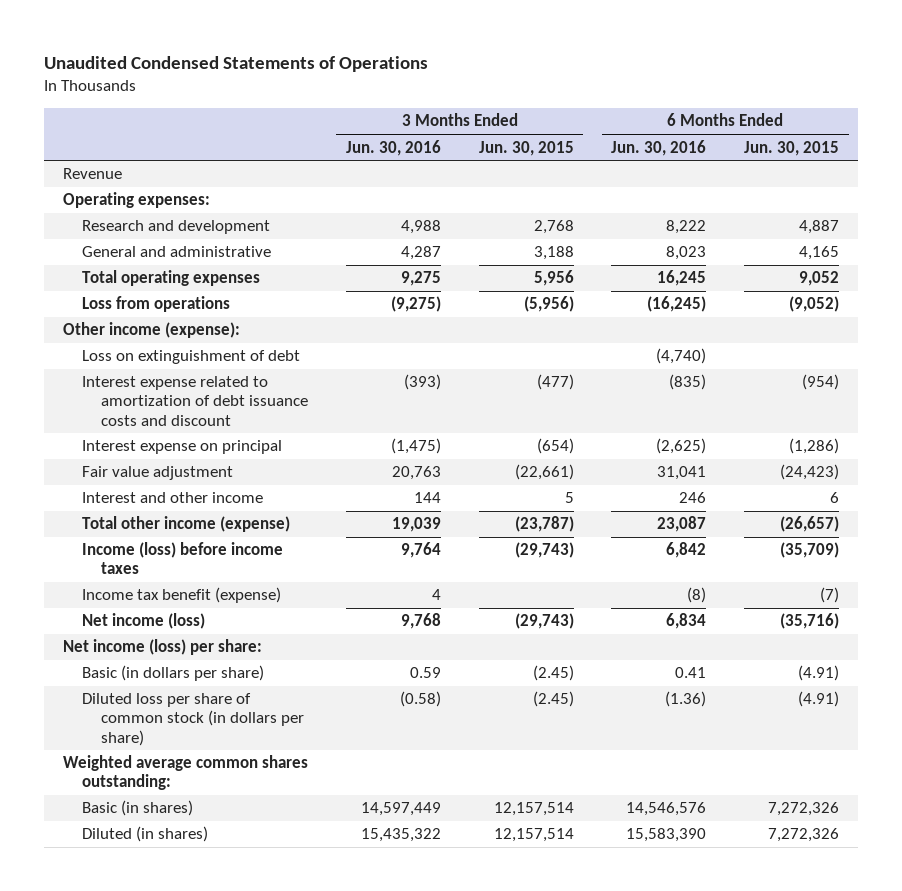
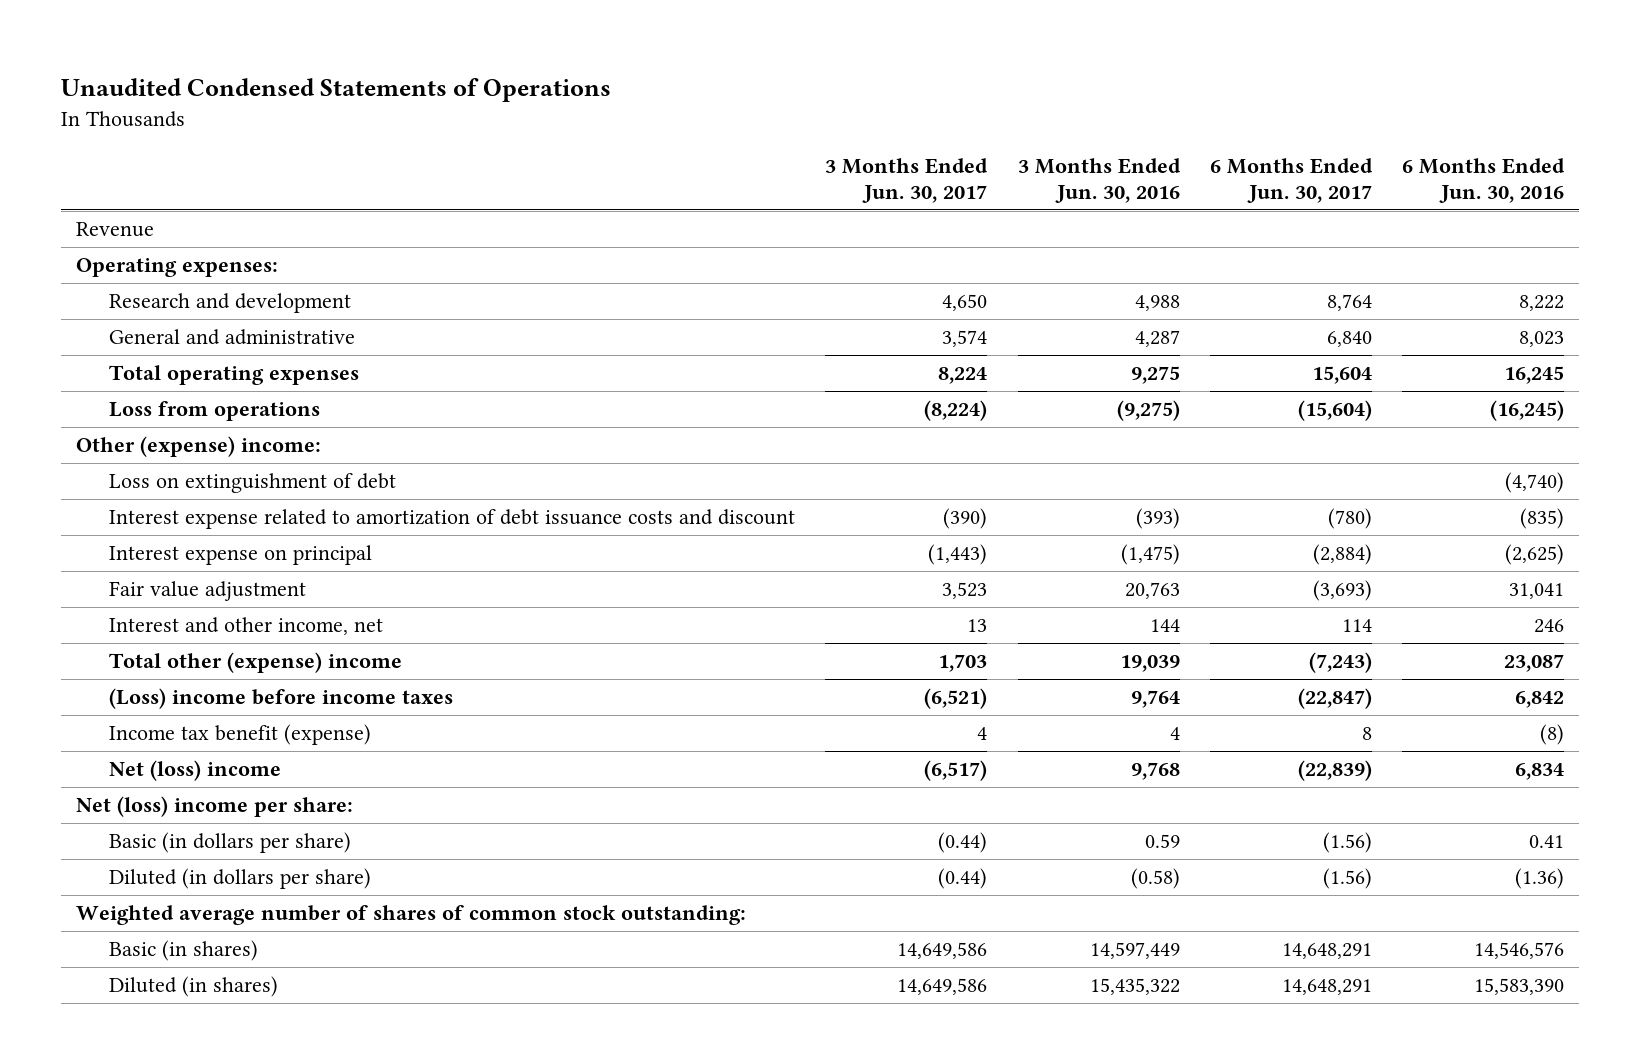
- | 3 Months Ended Jun. 30, 2016 | 3 Months Ended Jun. 30, 2015 | 6 Months Ended Jun. 30, 2016 | 6 Months Ended Jun. 30, 2015
+ | 3 Months Ended Jun. 30, 2017 | 3 Months Ended Jun. 30, 2016 | 6 Months Ended Jun. 30, 2017 | 6 Months Ended Jun. 30, 2016
- Other income (expense):
+ Other (expense) income:
- Interest and other income | 144 | 5 | 246 | 6
- Total other income (expense) | 19,039 | (23,787) | 23,087 | (26,657)
- Income (loss) before income taxes | 9,764 | (29,743) | 6,842 | (35,709)
+ Interest and other income, net | 13 | 144 | 114 | 246
+ Total other (expense) income | 1,703 | 19,039 | (7,243) | 23,087
+ (Loss) income before income taxes | (6,521) | 9,764 | (22,847) | 6,842
- Net income (loss) | 9,768 | (29,743) | 6,834 | (35,716)
- Net income (loss) per share:
+ Net (loss) income | (6,517) | 9,768 | (22,839) | 6,834
+ Net (loss) income per share:
- Diluted loss per share of common stock (in dollars per share) | (0.58) | (2.45) | (1.36) | (4.91)
- Weighted average common shares outstanding:
+ Diluted (in dollars per share) | (0.44) | (0.58) | (1.56) | (1.36)
+ Weighted average number of shares of common stock outstanding:

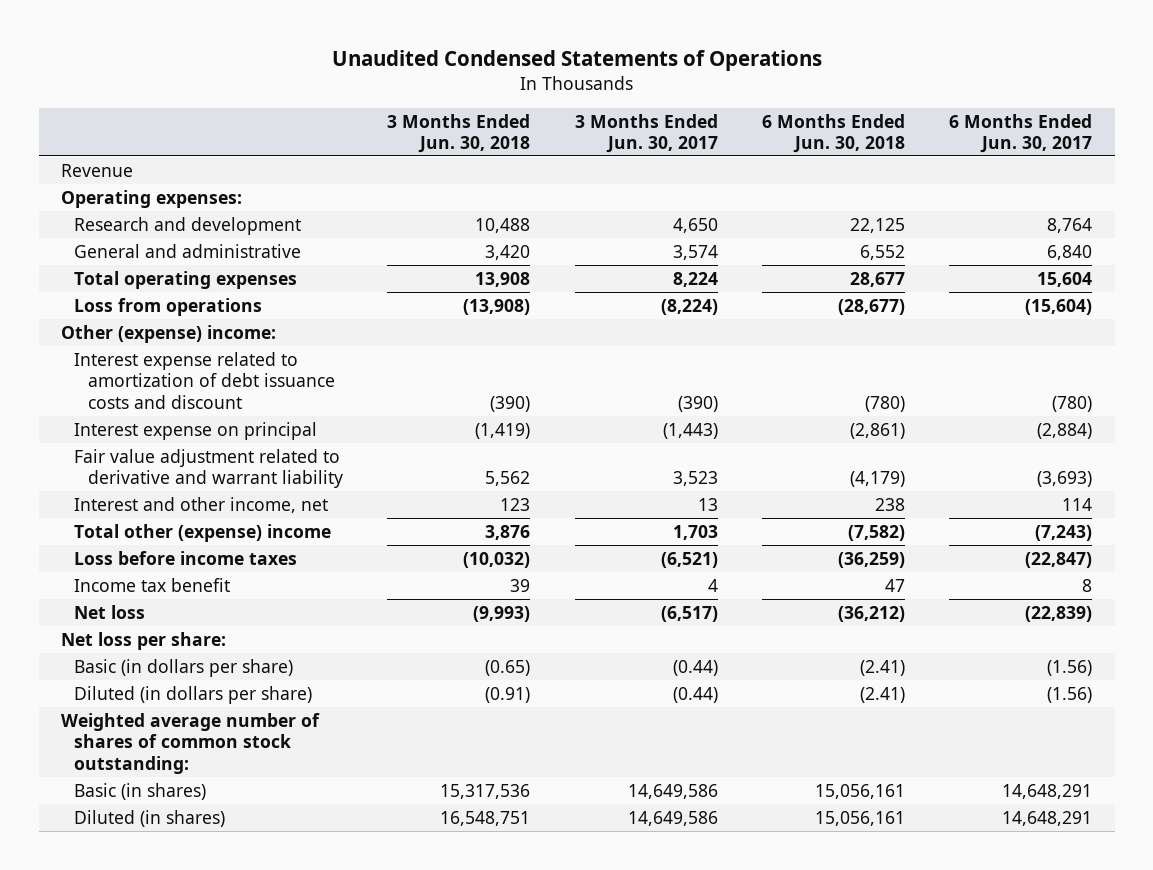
- | 3 Months Ended Jun. 30, 2017 | 3 Months Ended Jun. 30, 2016 | 6 Months Ended Jun. 30, 2017 | 6 Months Ended Jun. 30, 2016
+ | 3 Months Ended Jun. 30, 2018 | 3 Months Ended Jun. 30, 2017 | 6 Months Ended Jun. 30, 2018 | 6 Months Ended Jun. 30, 2017
- Loss on extinguishment of debt | | | | (4,740)
- Fair value adjustment | 3,523 | 20,763 | (3,693) | 31,041
+ Fair value adjustment related to derivative and warrant liability | 5,562 | 3,523 | (4,179) | (3,693)
- (Loss) income before income taxes | (6,521) | 9,764 | (22,847) | 6,842
- Income tax benefit (expense) | 4 | 4 | 8 | (8)
- Net (loss) income | (6,517) | 9,768 | (22,839) | 6,834
- Net (loss) income per share:
+ Loss before income taxes | (10,032) | (6,521) | (36,259) | (22,847)
+ Income tax benefit | 39 | 4 | 47 | 8
+ Net loss | (9,993) | (6,517) | (36,212) | (22,839)
+ Net loss per share:

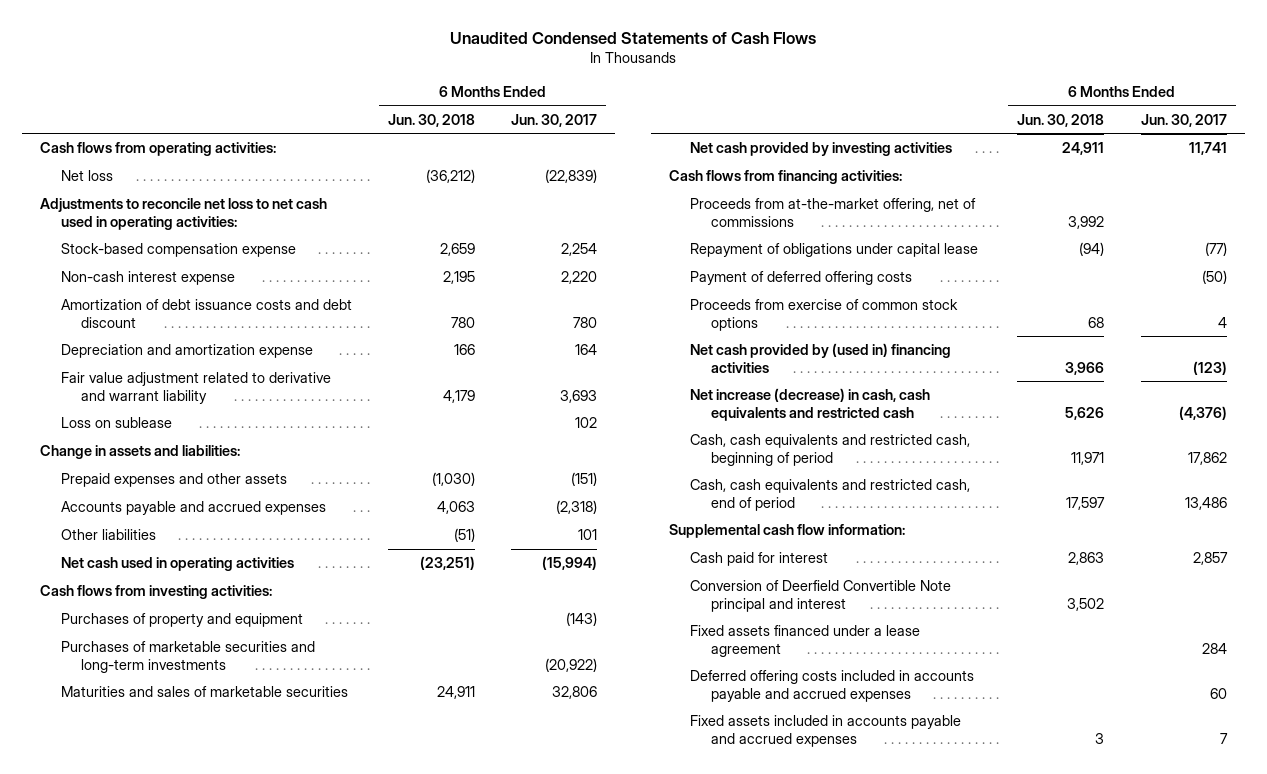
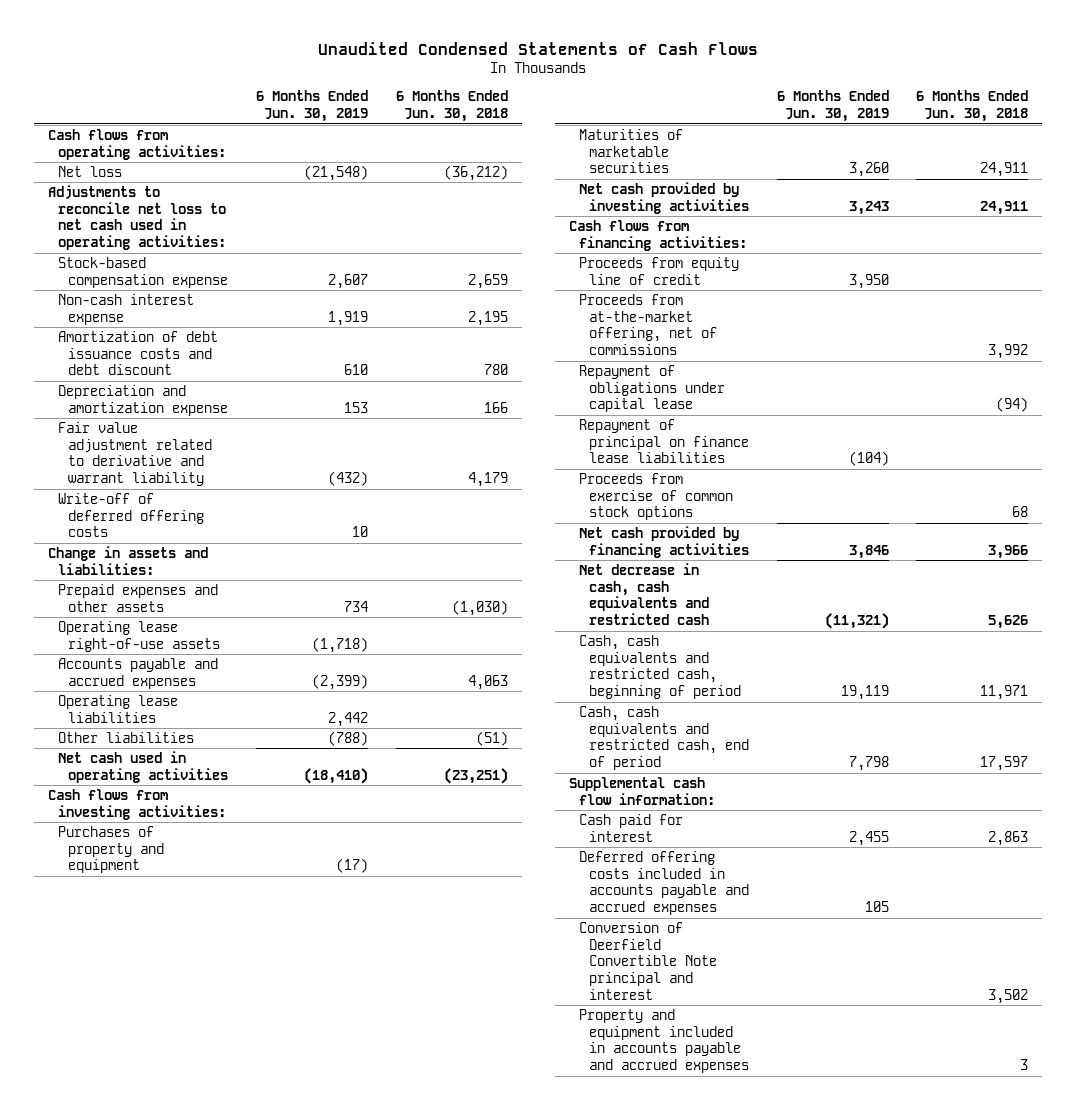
- | 6 Months Ended Jun. 30, 2018 | 6 Months Ended Jun. 30, 2017
+ | 6 Months Ended Jun. 30, 2019 | 6 Months Ended Jun. 30, 2018
- Loss on sublease | | 102
+ Write-off of deferred offering costs | 10 |
+ Operating lease right-of-use assets | (1,718) |
+ Operating lease liabilities | 2,442 |
- Purchases of marketable securities and long-term investments | | (20,922)
- Maturities and sales of marketable securities | 24,911 | 32,806
+ Maturities of marketable securities | 3,260 | 24,911
+ Proceeds from equity line of credit | 3,950 |
- Payment of deferred offering costs | | (50)
+ Repayment of principal on finance lease liabilities | (104) |
- Net cash provided by (used in) financing activities | 3,966 | (123)
- Net increase (decrease) in cash, cash equivalents and restricted cash | 5,626 | (4,376)
+ Net cash provided by financing activities | 3,846 | 3,966
+ Net decrease in cash, cash equivalents and restricted cash | (11,321) | 5,626
- Fixed assets financed under a lease agreement | | 284
- Fixed assets included in accounts payable and accrued expenses | 3 | 7
moved down: Conversion of Deerfield Convertible Note principal and interest | | 3,502
+ Property and equipment included in accounts payable and accrued expenses | | 3

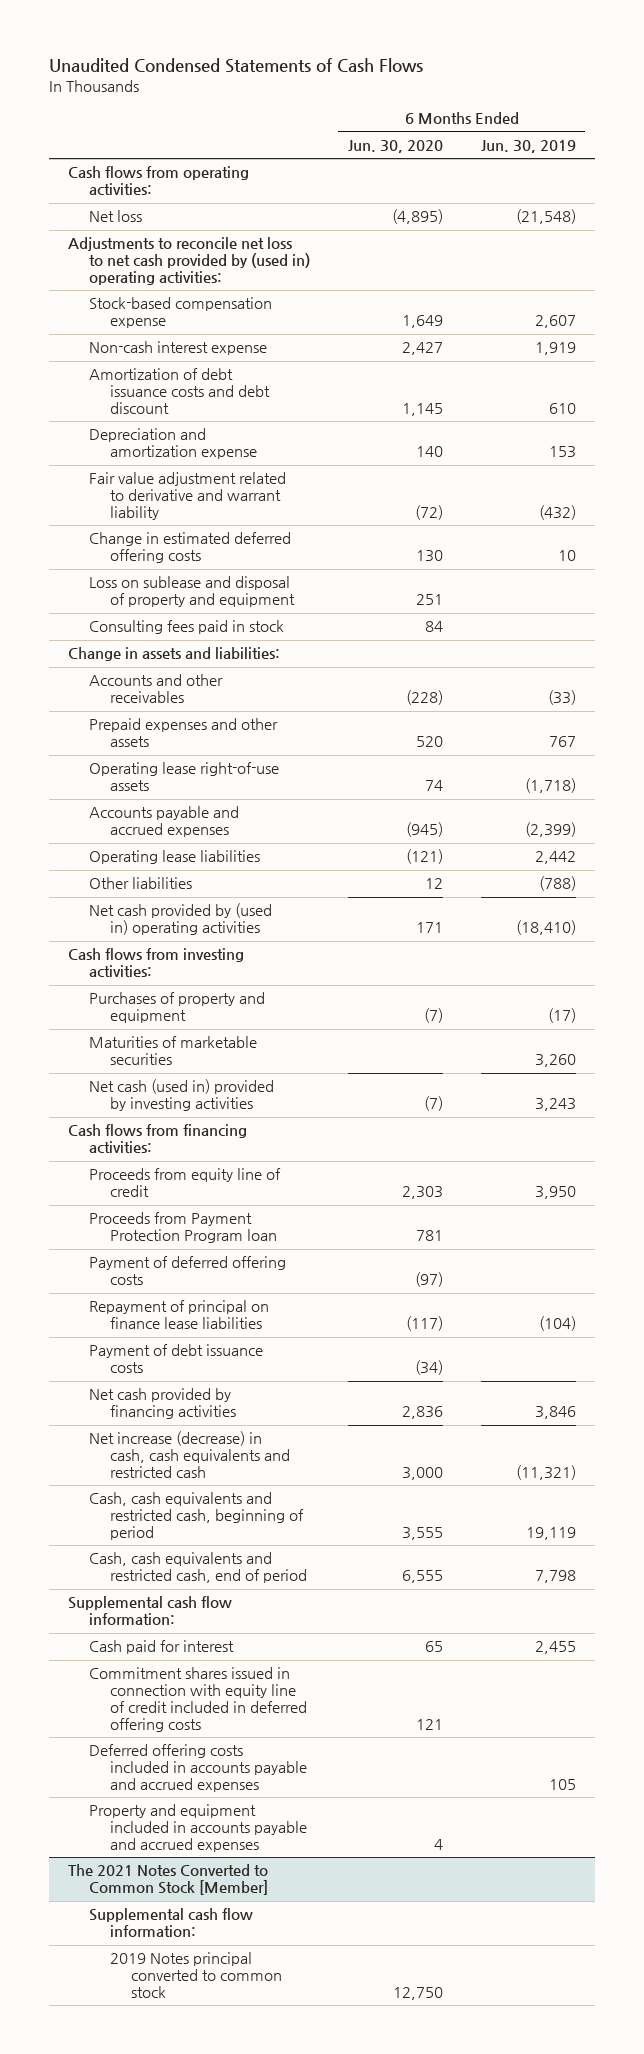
- | 6 Months Ended Jun. 30, 2019 | 6 Months Ended Jun. 30, 2018
+ | 6 Months Ended Jun. 30, 2020 | 6 Months Ended Jun. 30, 2019
- Adjustments to reconcile net loss to net cash used in operating activities:
+ Adjustments to reconcile net loss to net cash provided by (used in) operating activities:
- Write-off of deferred offering costs | 10 |
+ Change in estimated deferred offering costs | 130 | 10
+ Loss on sublease and disposal of property and equipment | 251 |
+ Consulting fees paid in stock | 84 |
- Prepaid expenses and other assets | 734 | (1,030)
+ Accounts and other receivables | (228) | (33)
+ Prepaid expenses and other assets | 520 | 767
- Net cash used in operating activities | (18,410) | (23,251)
+ Net cash provided by (used in) operating activities | 171 | (18,410)
- Net cash provided by investing activities | 3,243 | 24,911
+ Net cash (used in) provided by investing activities | (7) | 3,243
- Proceeds from at-the-market offering, net of commissions | | 3,992
- Repayment of obligations under capital lease | | (94)
+ Proceeds from Payment Protection Program loan | 781 |
+ Payment of deferred offering costs | (97) |
- Proceeds from exercise of common stock options | | 68
+ Payment of debt issuance costs | (34) |
- Net decrease in cash, cash equivalents and restricted cash | (11,321) | 5,626
+ Net increase (decrease) in cash, cash equivalents and restricted cash | 3,000 | (11,321)
+ Commitment shares issued in connection with equity line of credit included in deferred offering costs | 121 |
- Conversion of Deerfield Convertible Note principal and interest | | 3,502
+ The 2021 Notes Converted to Common Stock [Member]
+ Supplemental cash flow information:
+ 2019 Notes principal converted to common stock | 12,750 |

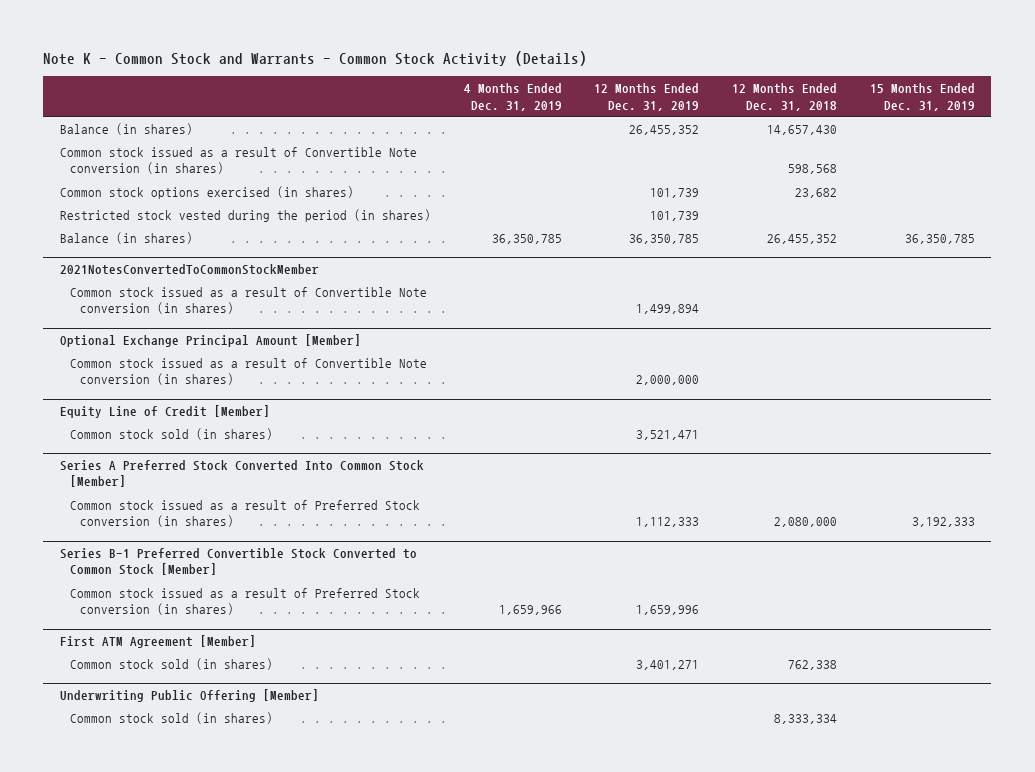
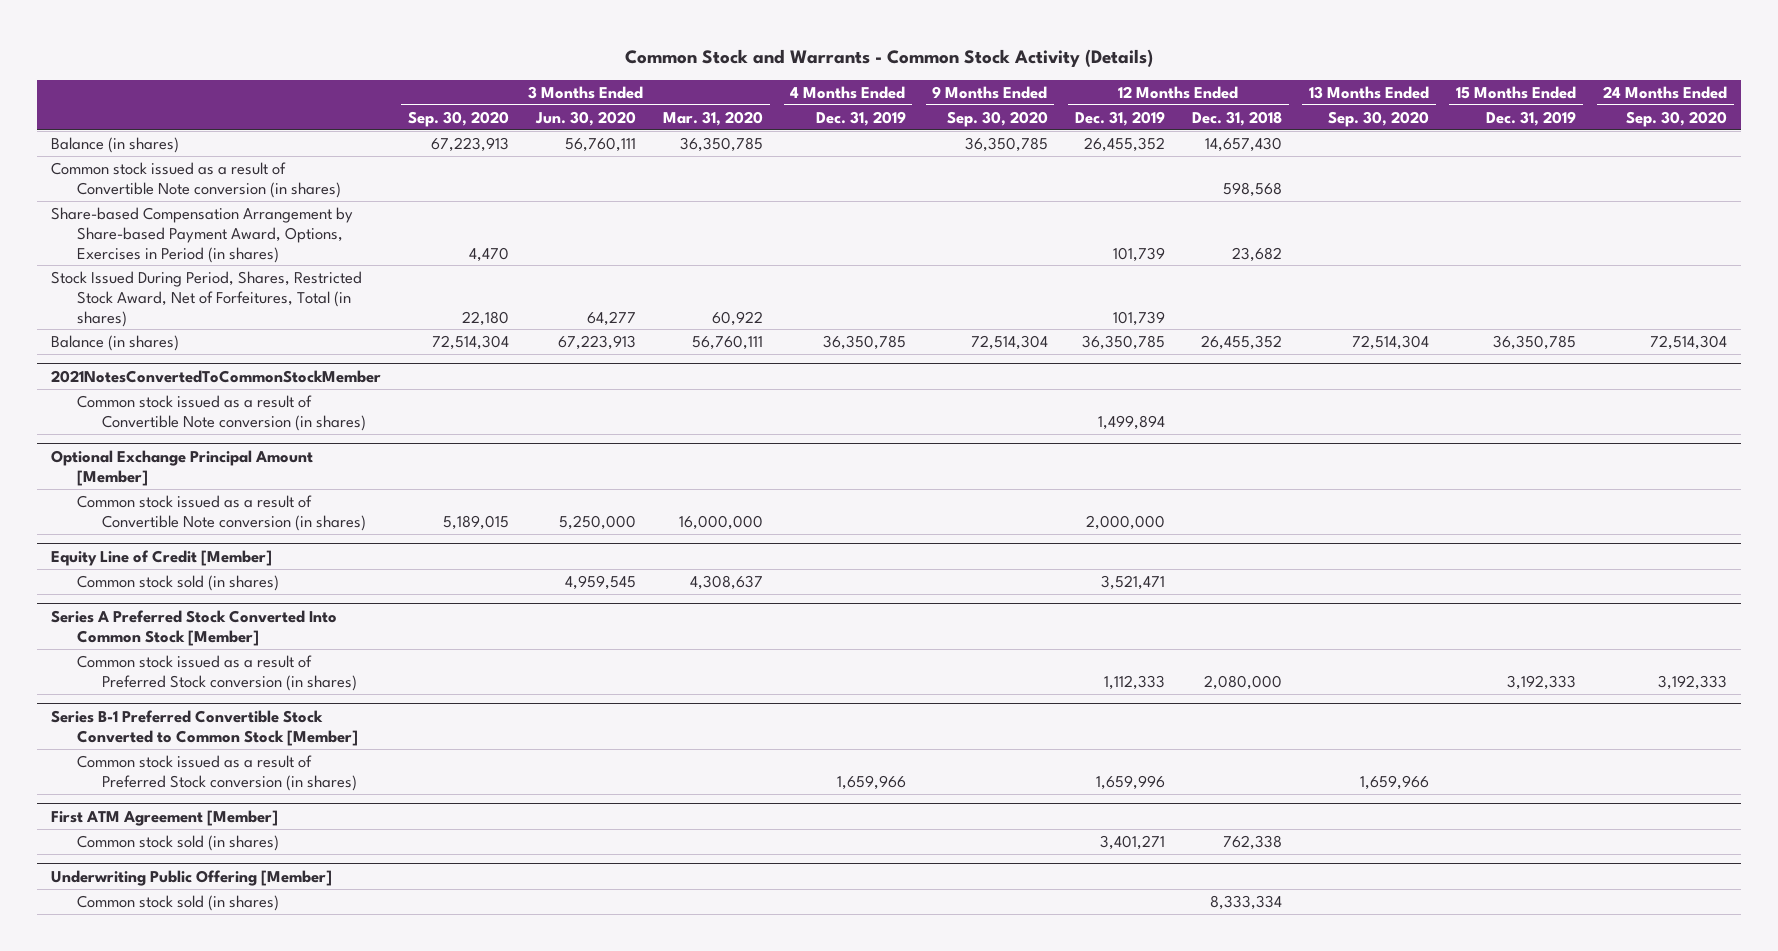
- Note K - Common Stock and Warrants - Common Stock Activity (Details)
+ Common Stock and Warrants - Common Stock Activity (Details)
- | 4 Months Ended Dec. 31, 2019 | 12 Months Ended Dec. 31, 2019 | 12 Months Ended Dec. 31, 2018 | 15 Months Ended Dec. 31, 2019
+ | 3 Months Ended Sep. 30, 2020 | 3 Months Ended Jun. 30, 2020 | 3 Months Ended Mar. 31, 2020 | 4 Months Ended Dec. 31, 2019 | 9 Months Ended Sep. 30, 2020 | 12 Months Ended Dec. 31, 2019 | 12 Months Ended Dec. 31, 2018 | 13 Months Ended Sep. 30, 2020 | 15 Months Ended Dec. 31, 2019 | 24 Months Ended Sep. 30, 2020
- Common stock options exercised (in shares) | | 101,739 | 23,682 |
- Restricted stock vested during the period (in shares) | | 101,739 | |
+ Share-based Compensation Arrangement by Share-based Payment Award, Options, Exercises in Period (in shares) | 4,470 | | | | | 101,739 | 23,682 | | |
+ Stock Issued During Period, Shares, Restricted Stock Award, Net of Forfeitures, Total (in shares) | 22,180 | 64,277 | 60,922 | | | 101,739 | | | |

